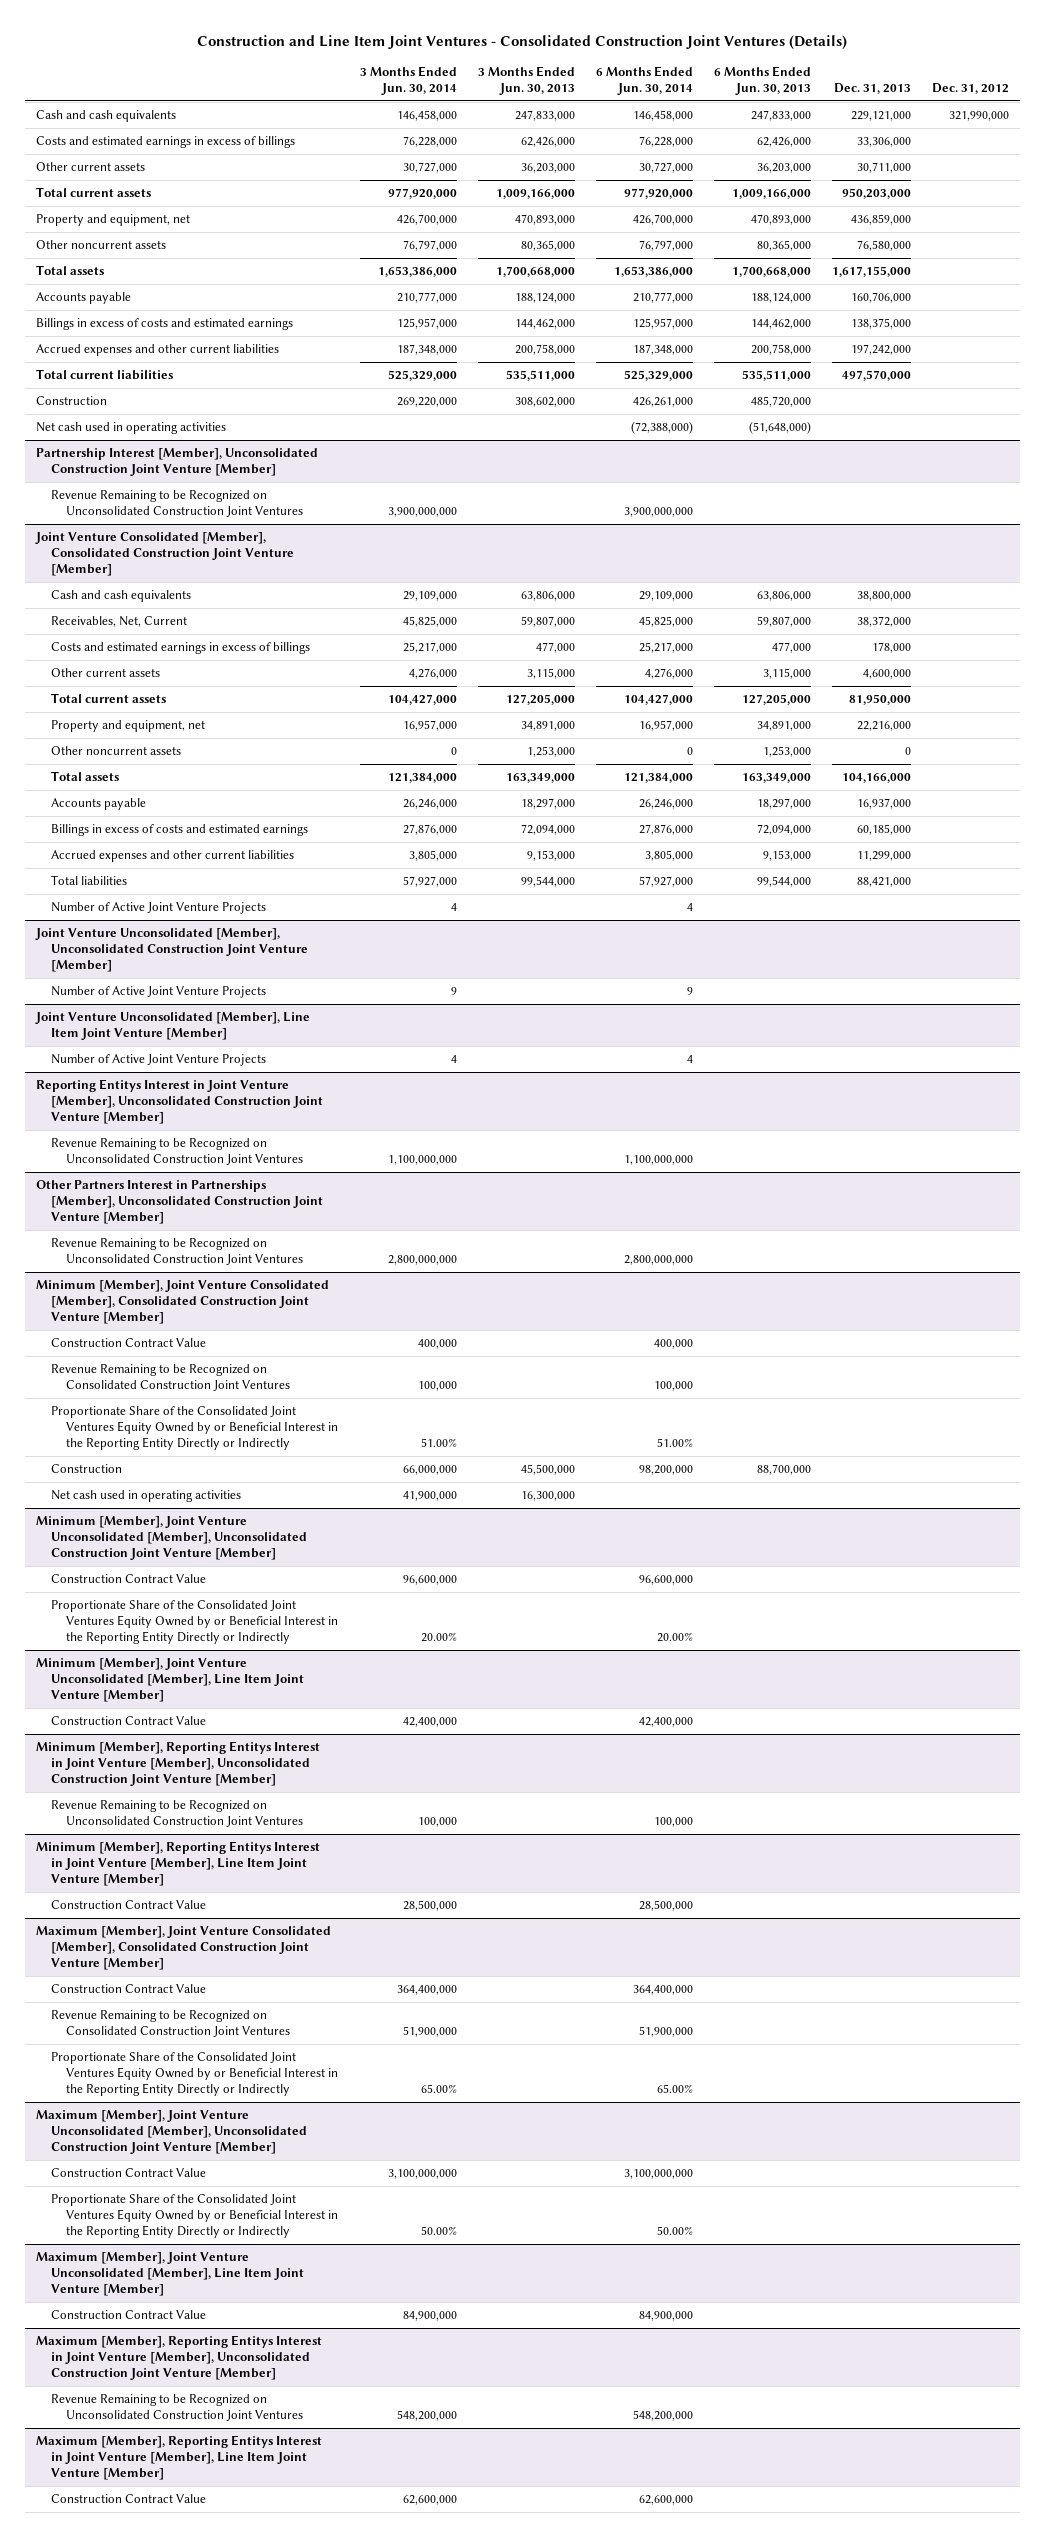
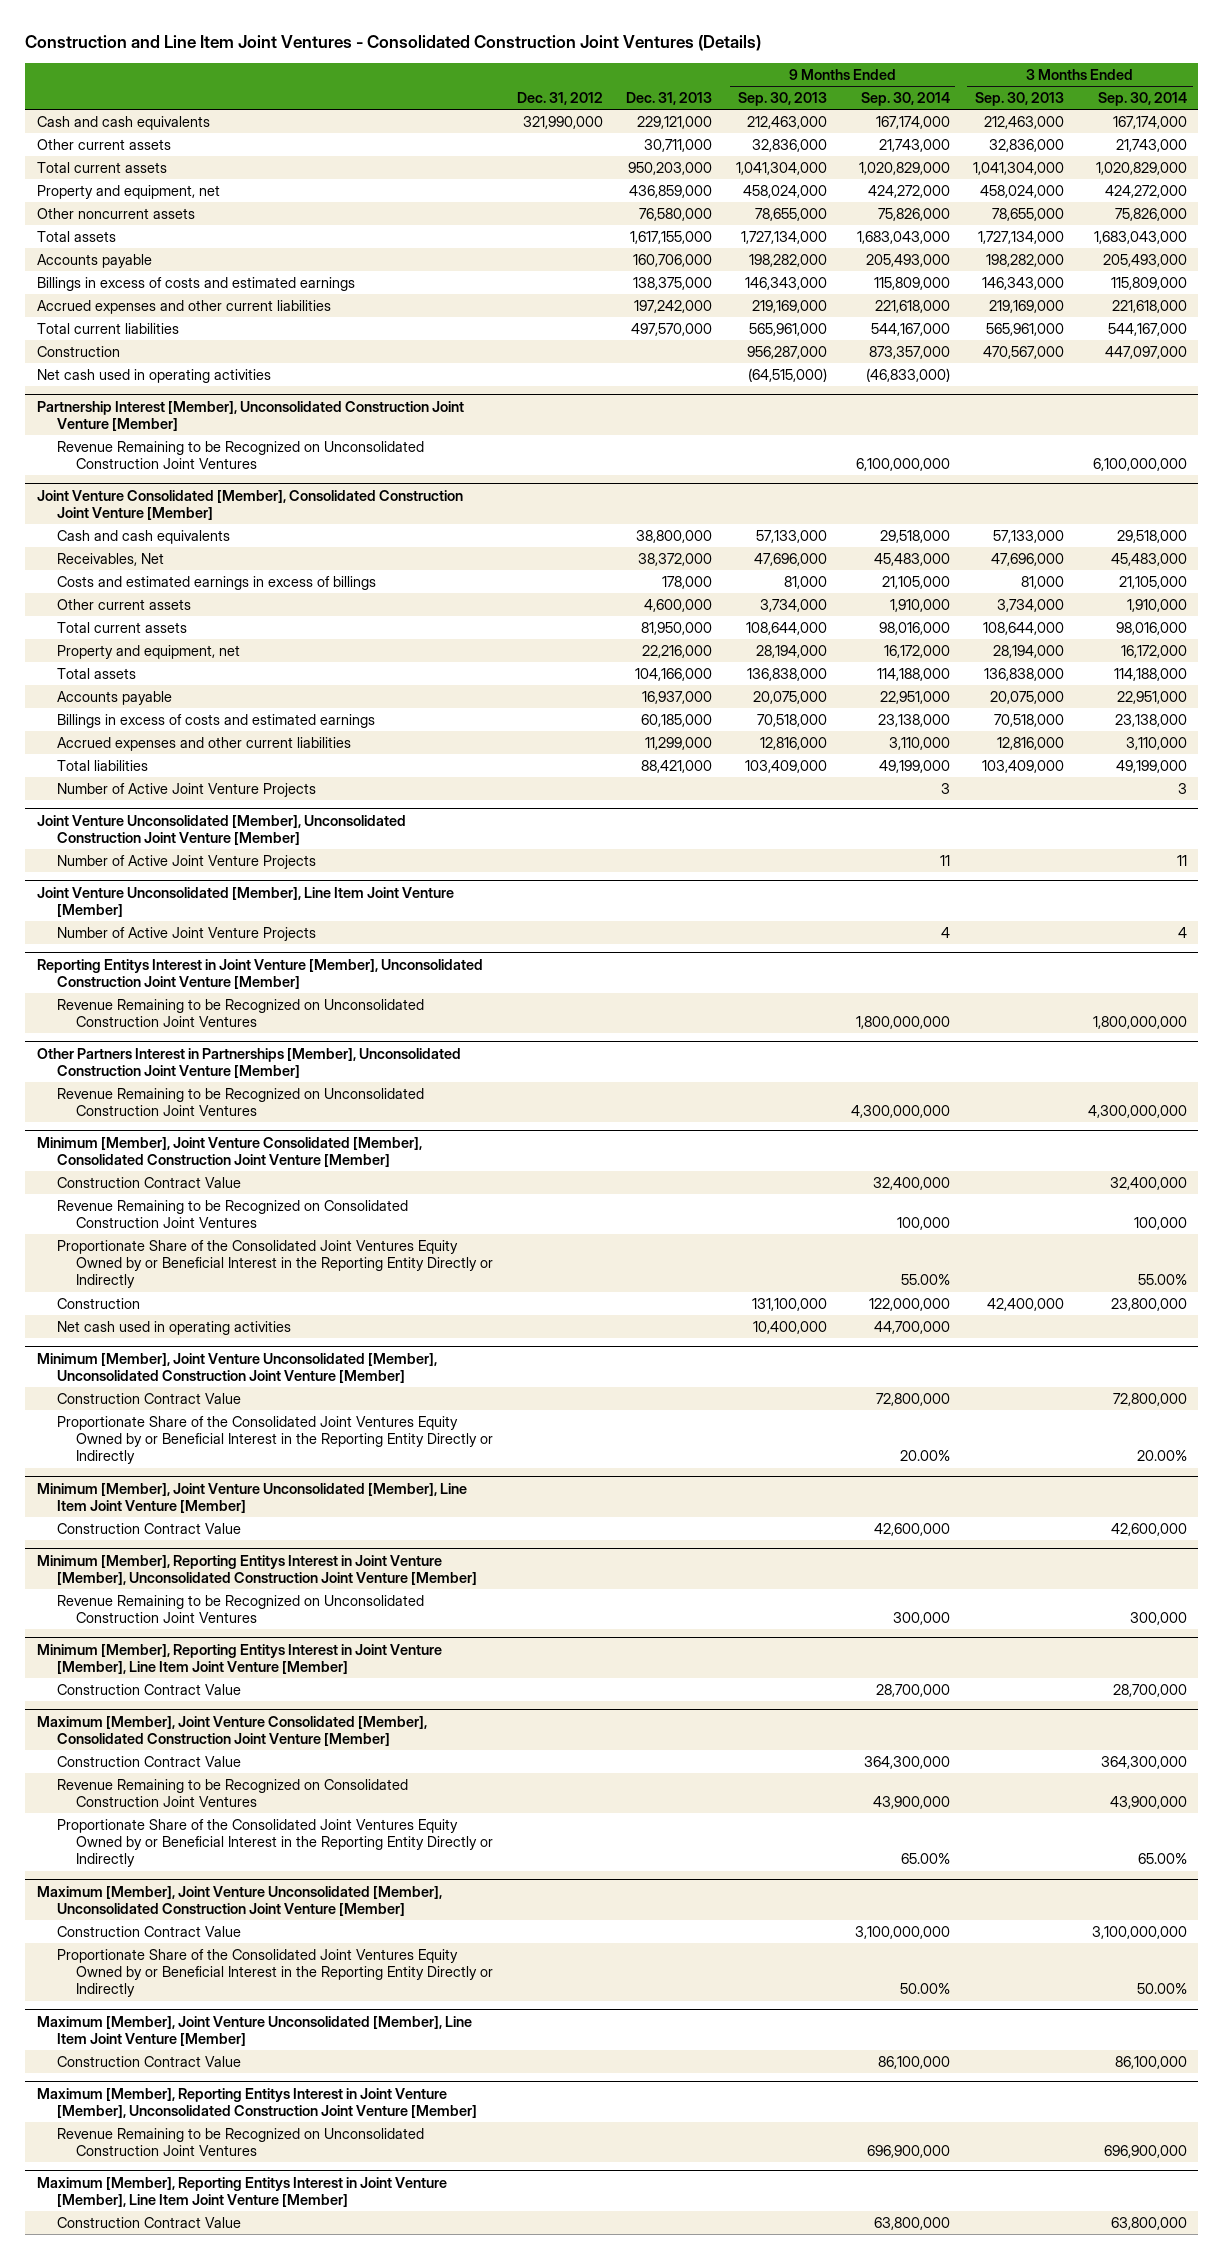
- | 3 Months Ended Jun. 30, 2014 | 3 Months Ended Jun. 30, 2013 | 6 Months Ended Jun. 30, 2014 | 6 Months Ended Jun. 30, 2013 | Dec. 31, 2013 | Dec. 31, 2012
+ | Dec. 31, 2012 | Dec. 31, 2013 | 9 Months Ended Sep. 30, 2013 | 9 Months Ended Sep. 30, 2014 | 3 Months Ended Sep. 30, 2013 | 3 Months Ended Sep. 30, 2014
- Costs and estimated earnings in excess of billings | 76,228,000 | 62,426,000 | 76,228,000 | 62,426,000 | 33,306,000 |
@ Joint Venture Consolidated [Member], Consolidated Construction Joint Venture [Member]
- Receivables, Net, Current | 45,825,000 | 59,807,000 | 45,825,000 | 59,807,000 | 38,372,000 |
+ Receivables, Net | | 38,372,000 | 47,696,000 | 45,483,000 | 47,696,000 | 45,483,000
- Other noncurrent assets | 0 | 1,253,000 | 0 | 1,253,000 | 0 |

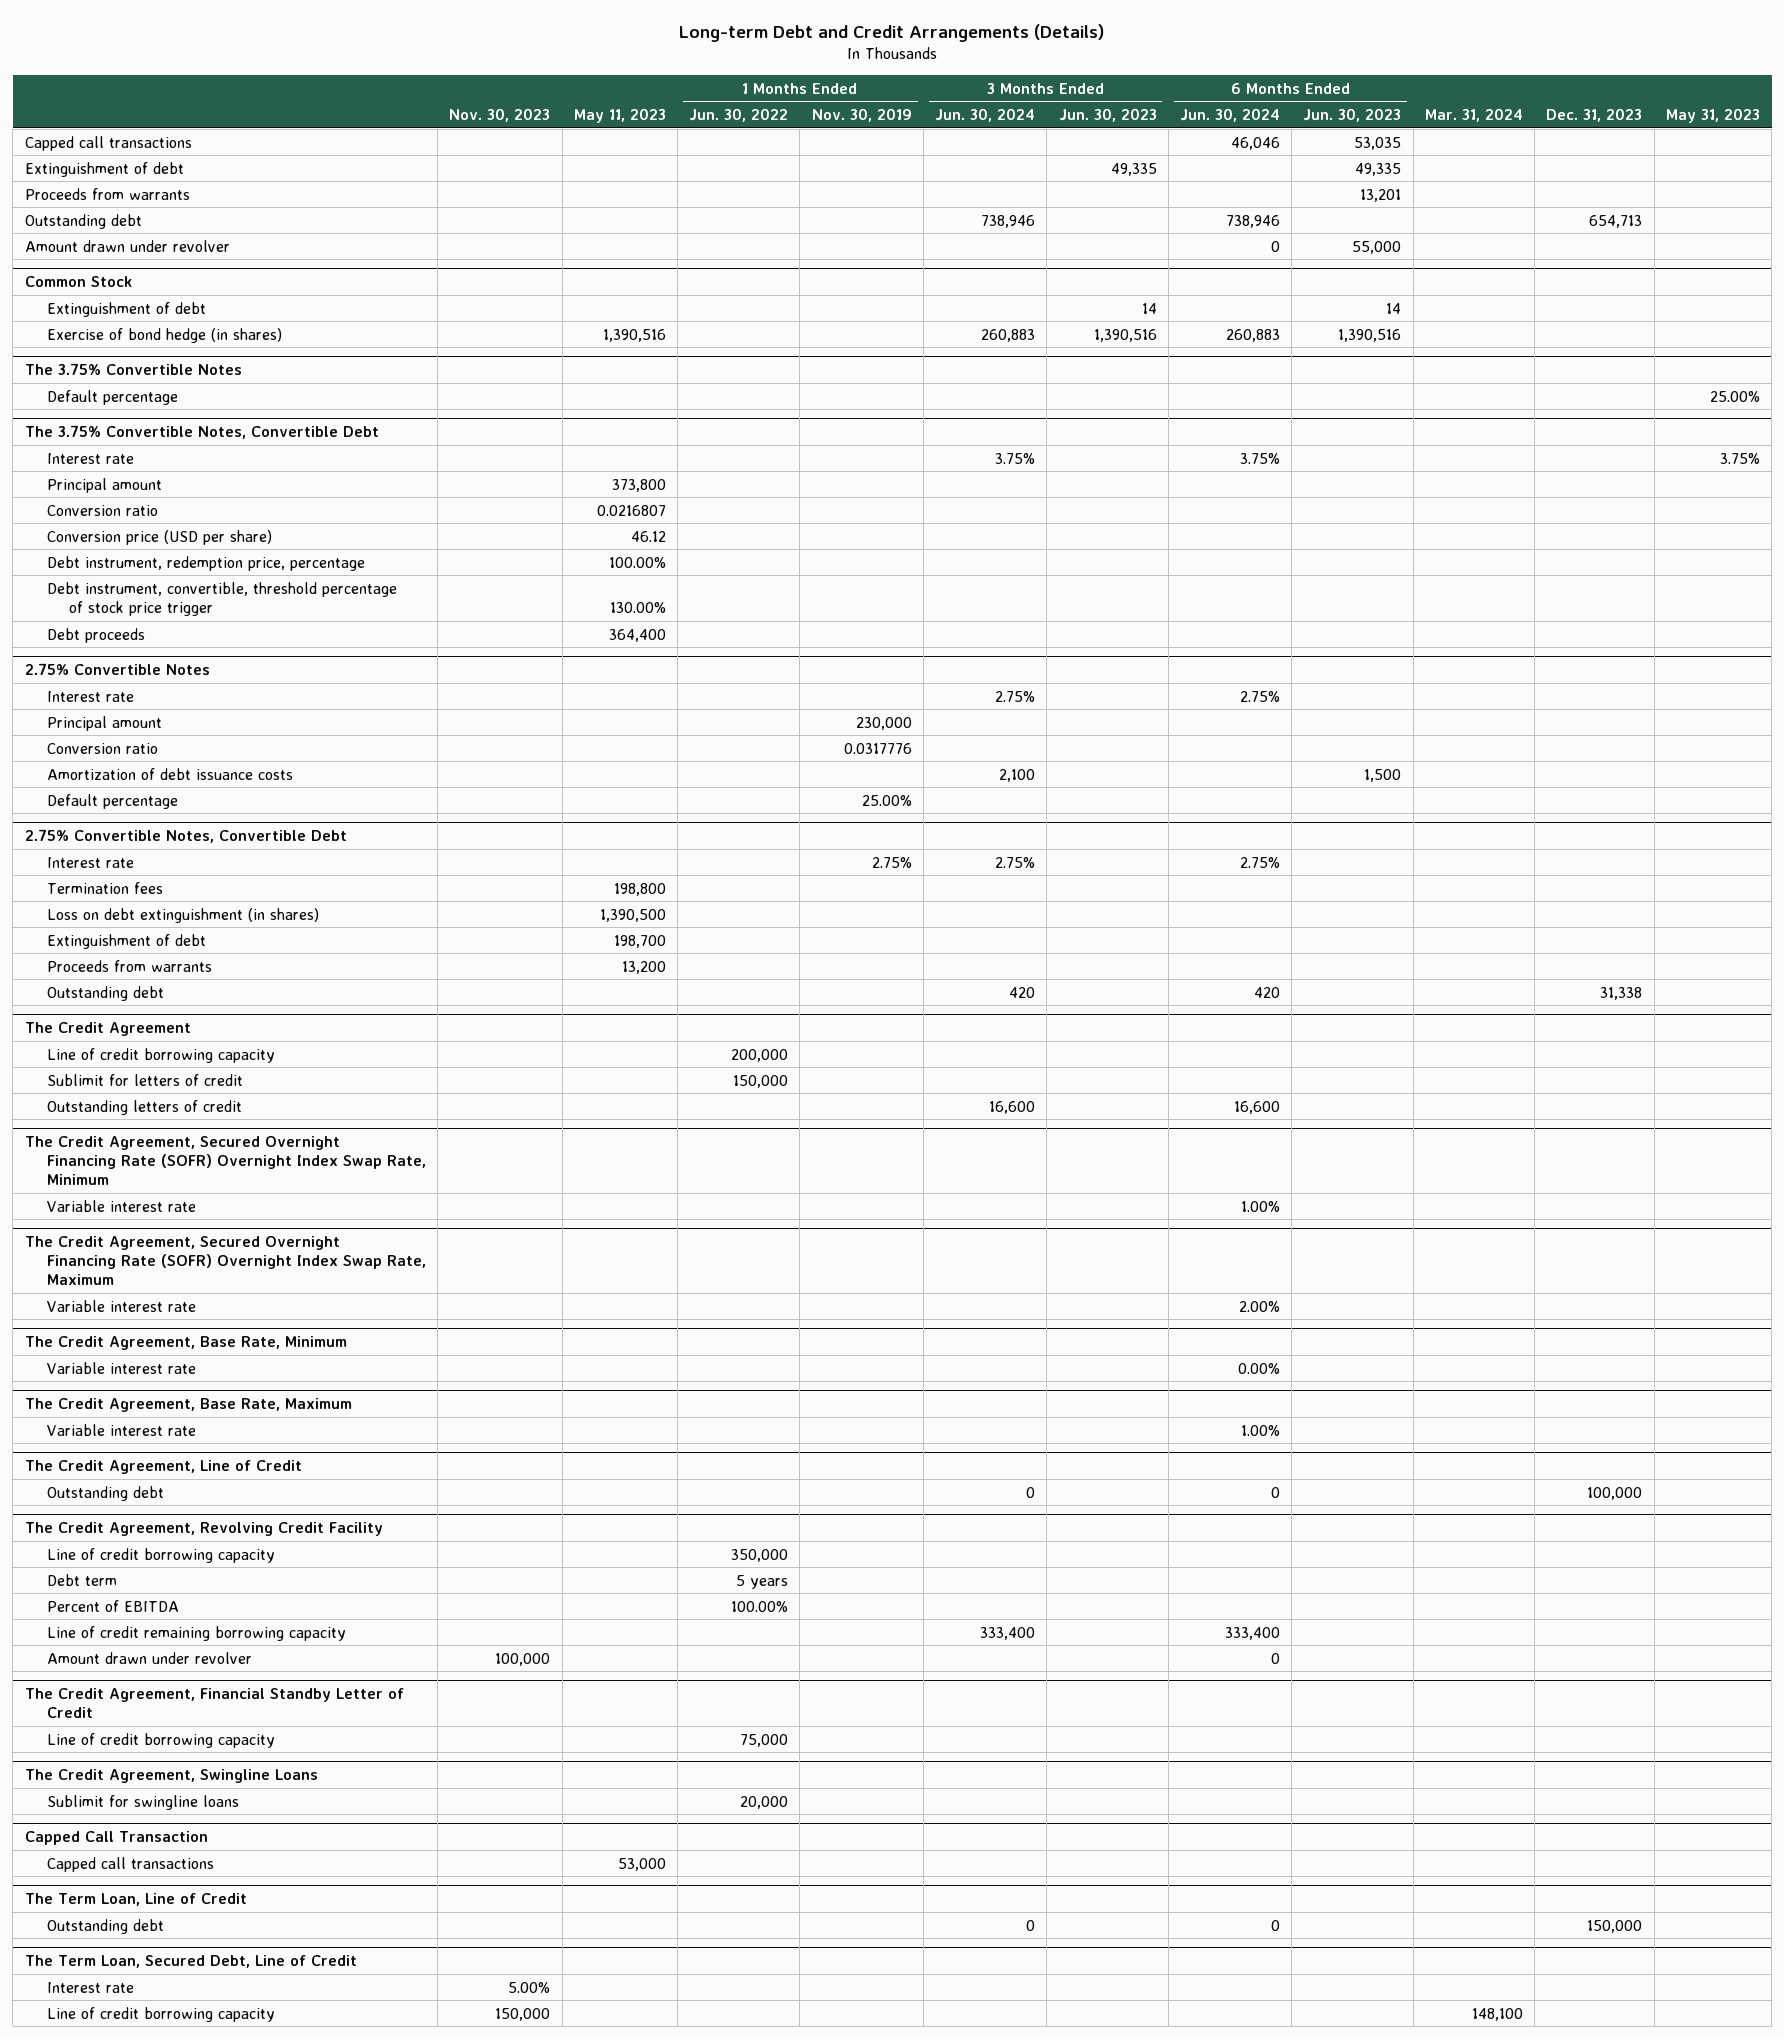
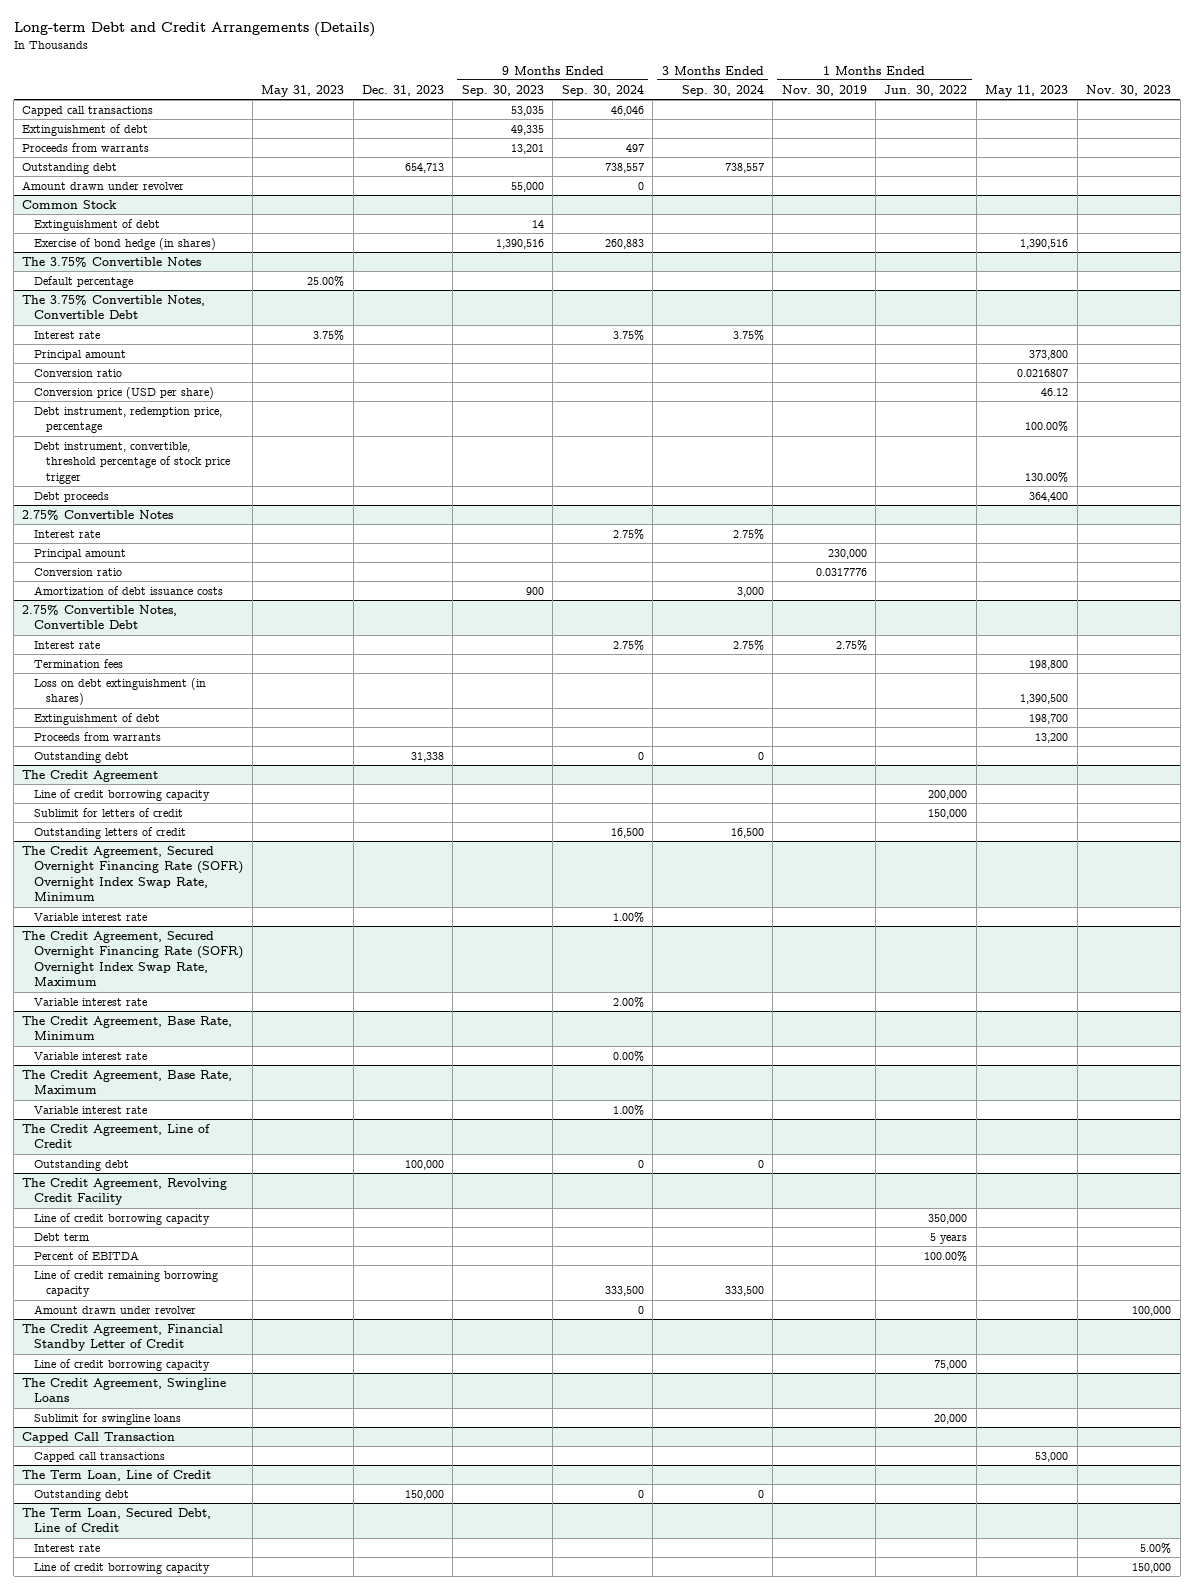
- | Nov. 30, 2023 | May 11, 2023 | 1 Months Ended Jun. 30, 2022 | 1 Months Ended Nov. 30, 2019 | 3 Months Ended Jun. 30, 2024 | 3 Months Ended Jun. 30, 2023 | 6 Months Ended Jun. 30, 2024 | 6 Months Ended Jun. 30, 2023 | Mar. 31, 2024 | Dec. 31, 2023 | May 31, 2023
+ | May 31, 2023 | Dec. 31, 2023 | 9 Months Ended Sep. 30, 2023 | 9 Months Ended Sep. 30, 2024 | 3 Months Ended Sep. 30, 2024 | 1 Months Ended Nov. 30, 2019 | 1 Months Ended Jun. 30, 2022 | May 11, 2023 | Nov. 30, 2023
@ 2.75% Convertible Notes
- Default percentage | | | | 25.00% | | | | | | |

